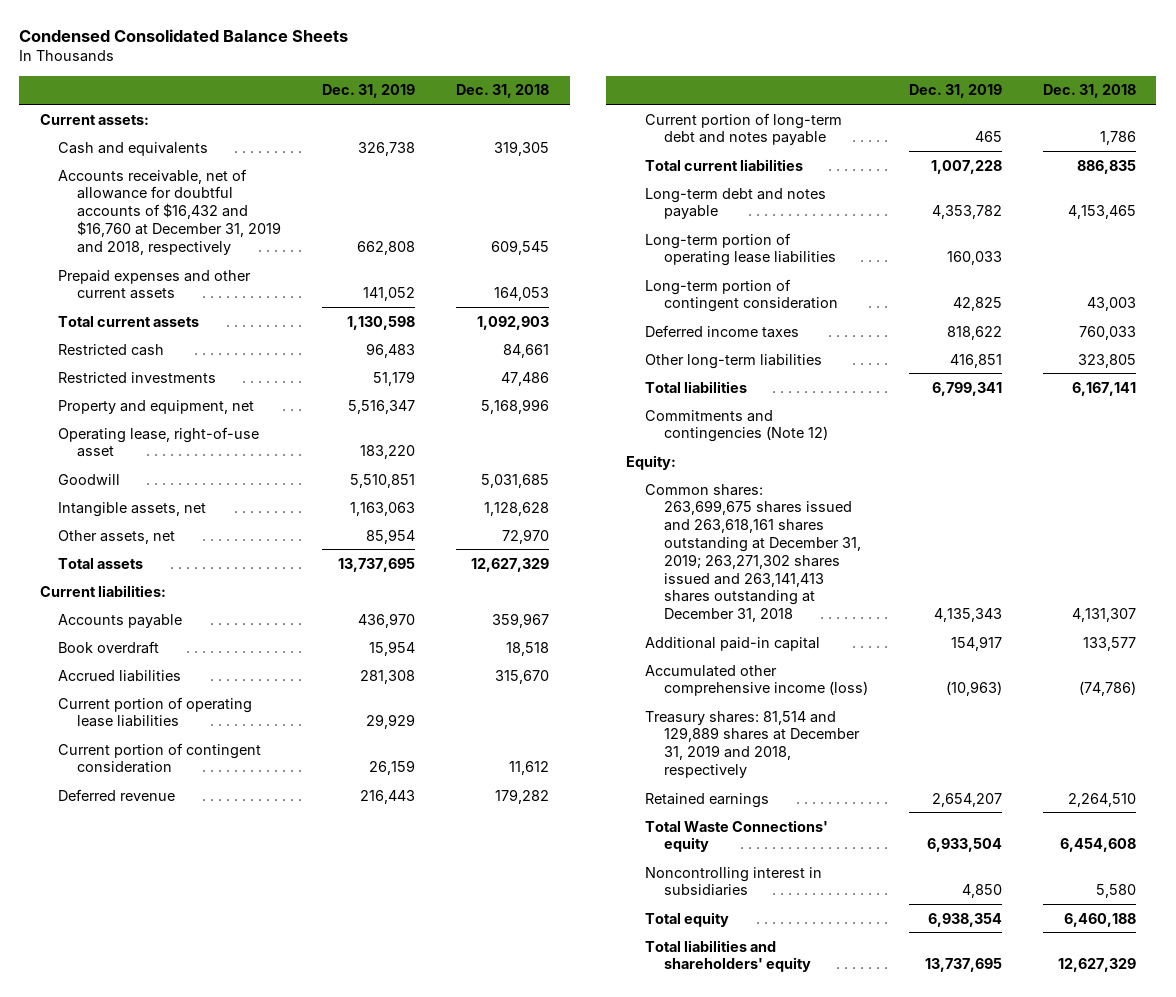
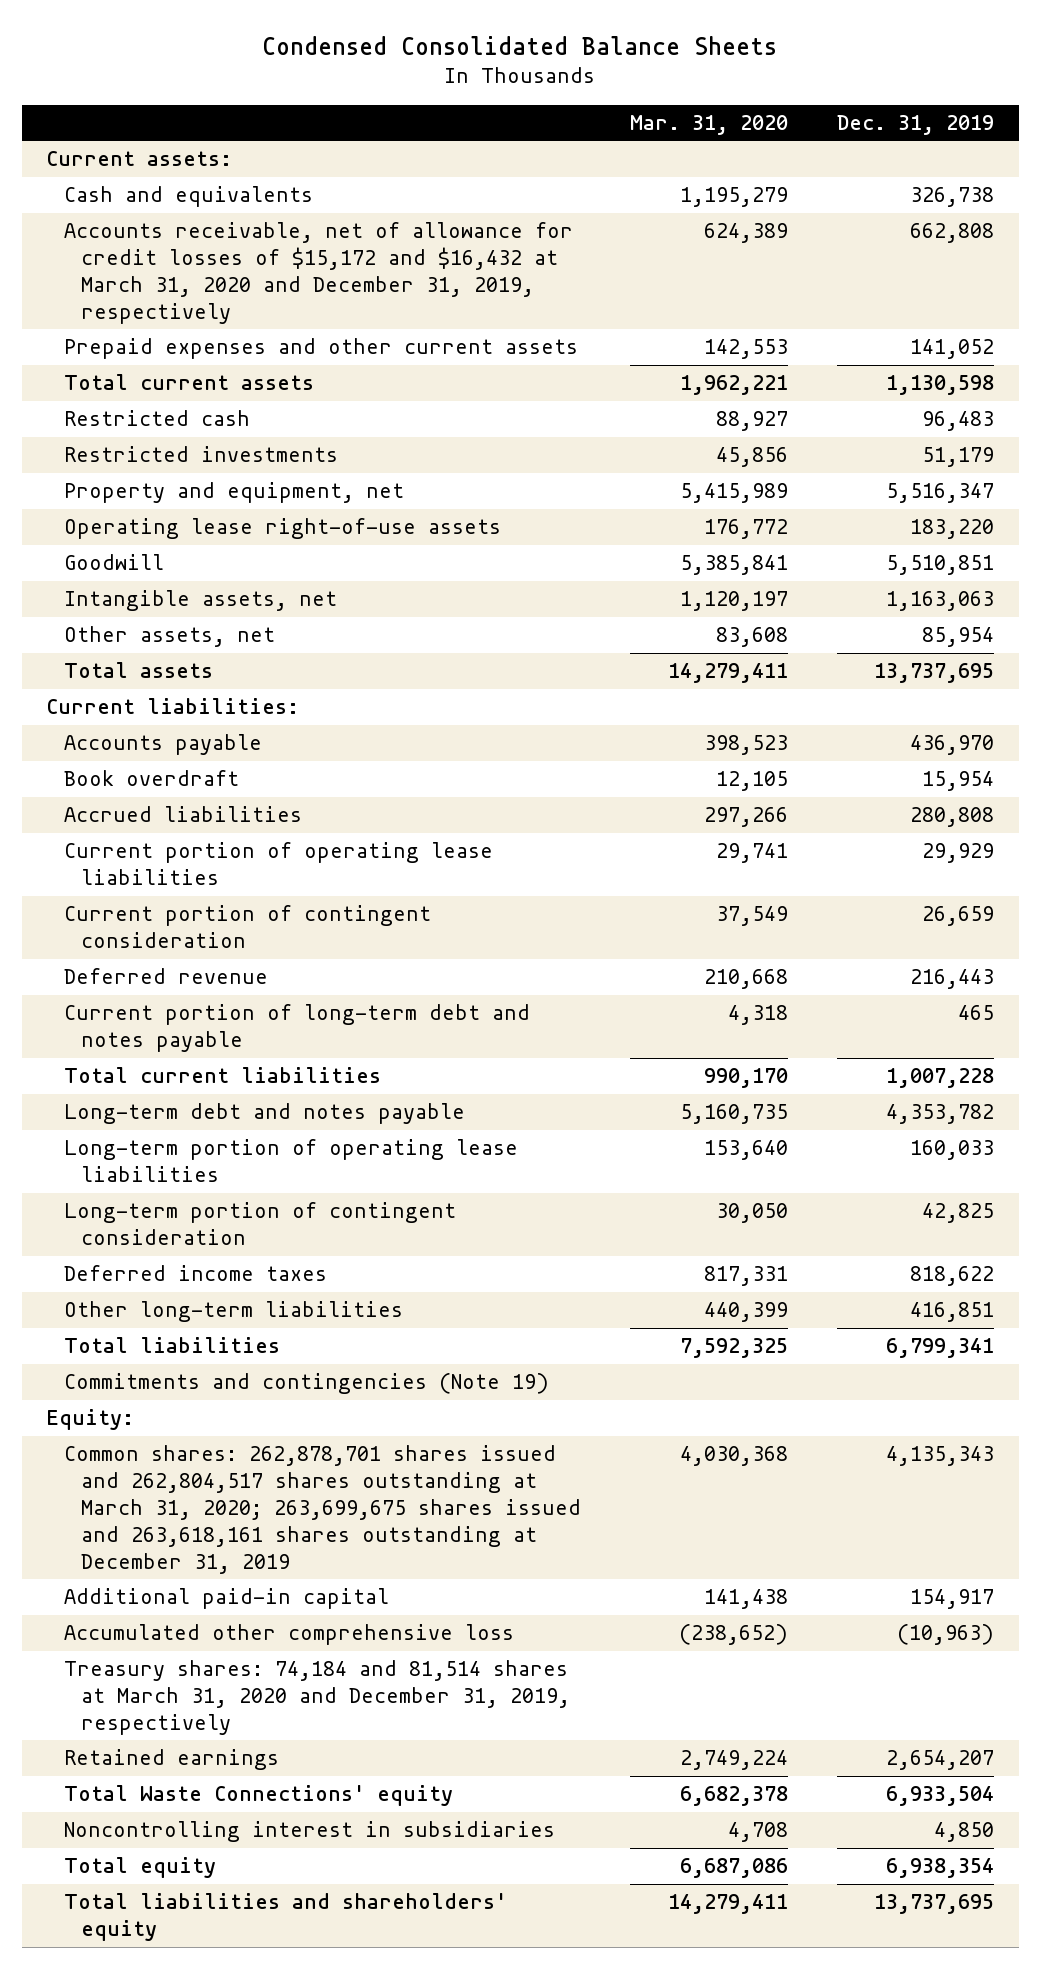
- | Dec. 31, 2019 | Dec. 31, 2018
+ | Mar. 31, 2020 | Dec. 31, 2019
- Accounts receivable, net of allowance for doubtful accounts of $16,432 and $16,760 at December 31, 2019 and 2018, respectively | 662,808 | 609,545
+ Accounts receivable, net of allowance for credit losses of $15,172 and $16,432 at March 31, 2020 and December 31, 2019, respectively | 624,389 | 662,808
- Operating lease, right-of-use asset | 183,220 |
+ Operating lease right-of-use assets | 176,772 | 183,220
- Accrued liabilities | 281,308 | 315,670
+ Accrued liabilities | 297,266 | 280,808
- Current portion of contingent consideration | 26,159 | 11,612
+ Current portion of contingent consideration | 37,549 | 26,659
- Commitments and contingencies (Note 12)
+ Commitments and contingencies (Note 19)
- Common shares: 263,699,675 shares issued and 263,618,161 shares outstanding at December 31, 2019; 263,271,302 shares issued and 263,141,413 shares outstanding at December 31, 2018 | 4,135,343 | 4,131,307
+ Common shares: 262,878,701 shares issued and 262,804,517 shares outstanding at March 31, 2020; 263,699,675 shares issued and 263,618,161 shares outstanding at December 31, 2019 | 4,030,368 | 4,135,343
- Accumulated other comprehensive income (loss) | (10,963) | (74,786)
- Treasury shares: 81,514 and 129,889 shares at December 31, 2019 and 2018, respectively
+ Accumulated other comprehensive loss | (238,652) | (10,963)
+ Treasury shares: 74,184 and 81,514 shares at March 31, 2020 and December 31, 2019, respectively

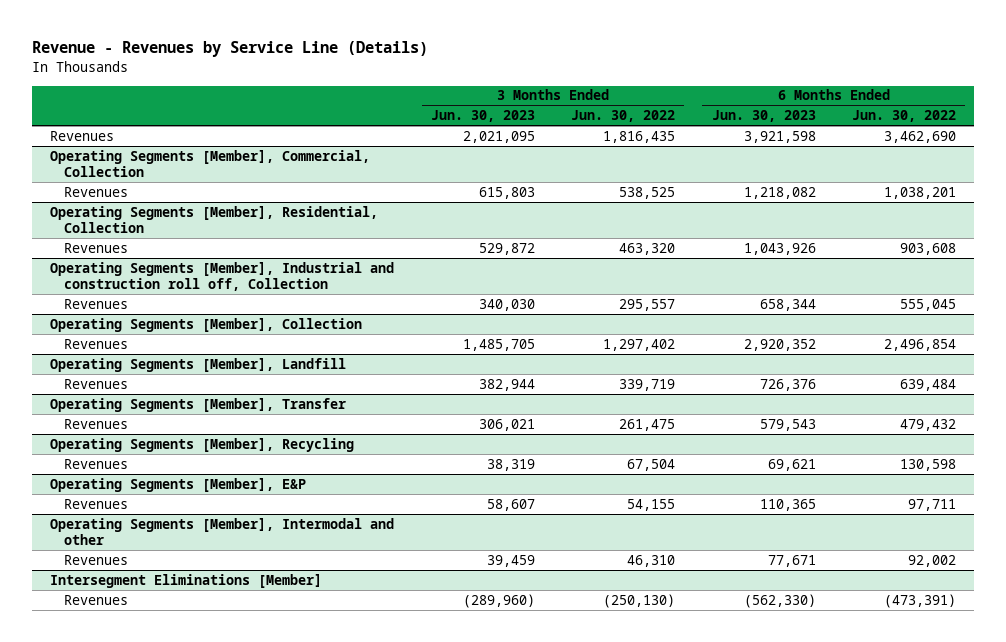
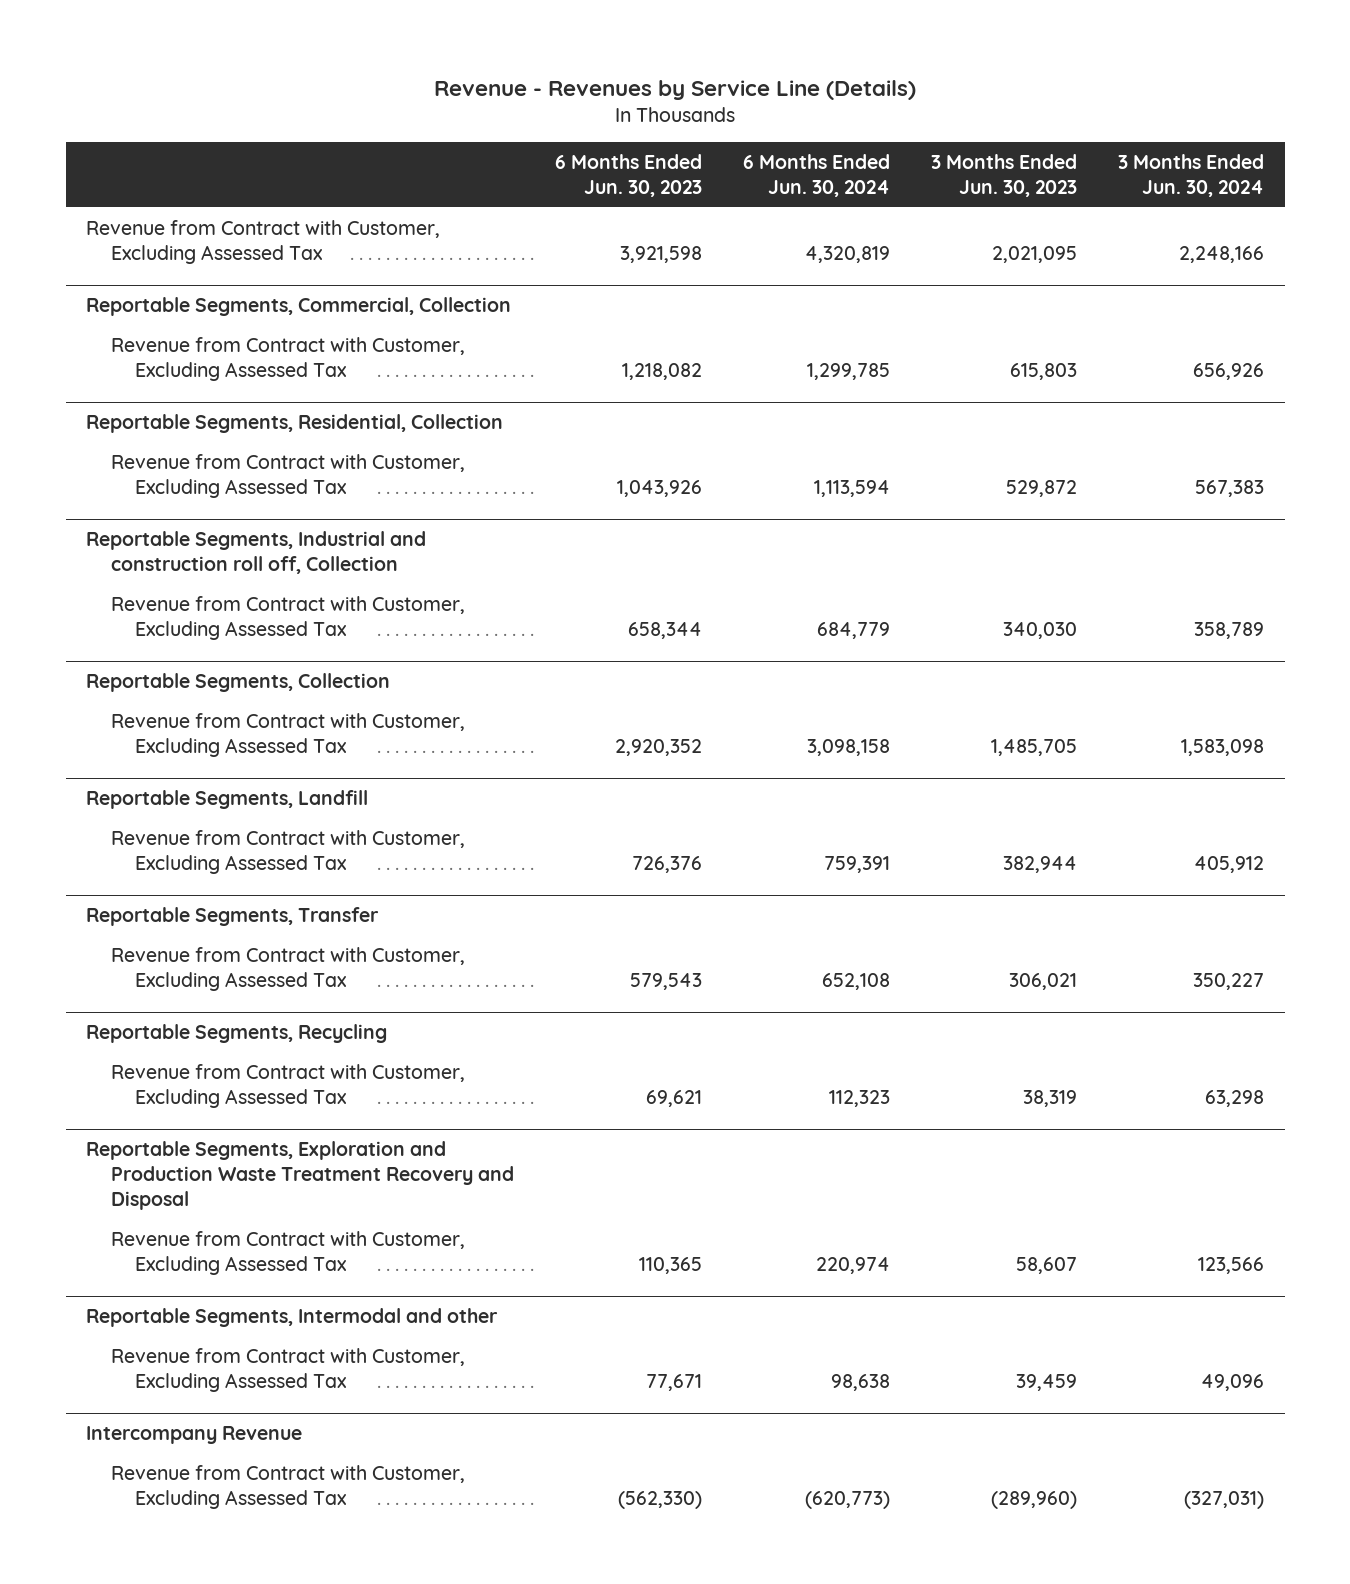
- | 3 Months Ended Jun. 30, 2023 | 3 Months Ended Jun. 30, 2022 | 6 Months Ended Jun. 30, 2023 | 6 Months Ended Jun. 30, 2022
+ | 6 Months Ended Jun. 30, 2023 | 6 Months Ended Jun. 30, 2024 | 3 Months Ended Jun. 30, 2023 | 3 Months Ended Jun. 30, 2024
- Revenues | 2,021,095 | 1,816,435 | 3,921,598 | 3,462,690
- Operating Segments [Member], Commercial, Collection
- Revenues | 615,803 | 538,525 | 1,218,082 | 1,038,201
- Operating Segments [Member], Residential, Collection
- Revenues | 529,872 | 463,320 | 1,043,926 | 903,608
- Operating Segments [Member], Industrial and construction roll off, Collection
- Revenues | 340,030 | 295,557 | 658,344 | 555,045
- Operating Segments [Member], Collection
- Revenues | 1,485,705 | 1,297,402 | 2,920,352 | 2,496,854
- Operating Segments [Member], Landfill
- Revenues | 382,944 | 339,719 | 726,376 | 639,484
- Operating Segments [Member], Transfer
- Revenues | 306,021 | 261,475 | 579,543 | 479,432
- Operating Segments [Member], Recycling
- Revenues | 38,319 | 67,504 | 69,621 | 130,598
- Operating Segments [Member], E&P
- Revenues | 58,607 | 54,155 | 110,365 | 97,711
- Operating Segments [Member], Intermodal and other
- Revenues | 39,459 | 46,310 | 77,671 | 92,002
- Intersegment Eliminations [Member]
- Revenues | (289,960) | (250,130) | (562,330) | (473,391)
+ Revenue from Contract with Customer, Excluding Assessed Tax | 3,921,598 | 4,320,819 | 2,021,095 | 2,248,166
+ Reportable Segments, Commercial, Collection
+ Revenue from Contract with Customer, Excluding Assessed Tax | 1,218,082 | 1,299,785 | 615,803 | 656,926
+ Reportable Segments, Residential, Collection
+ Revenue from Contract with Customer, Excluding Assessed Tax | 1,043,926 | 1,113,594 | 529,872 | 567,383
+ Reportable Segments, Industrial and construction roll off, Collection
+ Revenue from Contract with Customer, Excluding Assessed Tax | 658,344 | 684,779 | 340,030 | 358,789
+ Reportable Segments, Collection
+ Revenue from Contract with Customer, Excluding Assessed Tax | 2,920,352 | 3,098,158 | 1,485,705 | 1,583,098
+ Reportable Segments, Landfill
+ Revenue from Contract with Customer, Excluding Assessed Tax | 726,376 | 759,391 | 382,944 | 405,912
+ Reportable Segments, Transfer
+ Revenue from Contract with Customer, Excluding Assessed Tax | 579,543 | 652,108 | 306,021 | 350,227
+ Reportable Segments, Recycling
+ Revenue from Contract with Customer, Excluding Assessed Tax | 69,621 | 112,323 | 38,319 | 63,298
+ Reportable Segments, Exploration and Production Waste Treatment Recovery and Disposal
+ Revenue from Contract with Customer, Excluding Assessed Tax | 110,365 | 220,974 | 58,607 | 123,566
+ Reportable Segments, Intermodal and other
+ Revenue from Contract with Customer, Excluding Assessed Tax | 77,671 | 98,638 | 39,459 | 49,096
+ Intercompany Revenue
+ Revenue from Contract with Customer, Excluding Assessed Tax | (562,330) | (620,773) | (289,960) | (327,031)

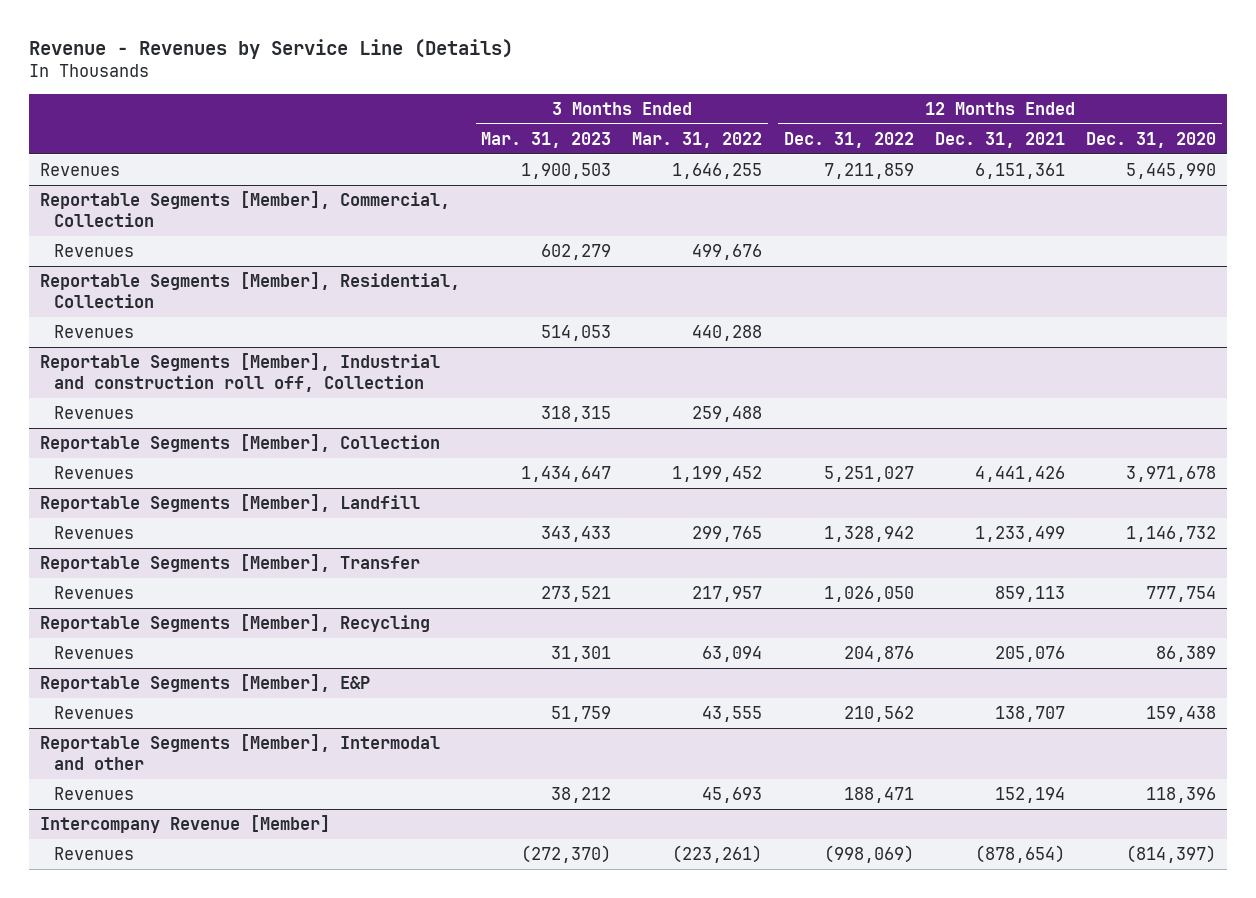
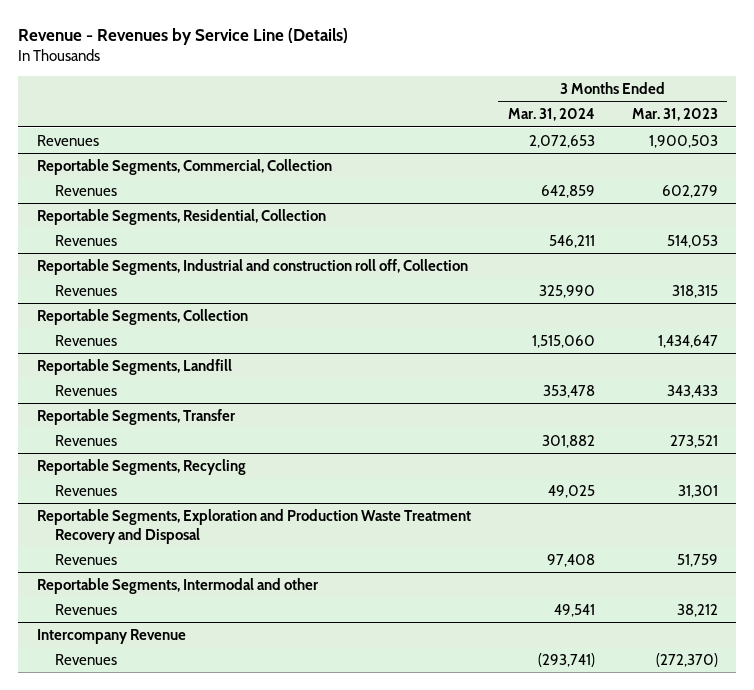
- | 3 Months Ended Mar. 31, 2023 | 3 Months Ended Mar. 31, 2022 | 12 Months Ended Dec. 31, 2022 | 12 Months Ended Dec. 31, 2021 | 12 Months Ended Dec. 31, 2020
+ | 3 Months Ended Mar. 31, 2024 | 3 Months Ended Mar. 31, 2023
- Reportable Segments [Member], Commercial, Collection
+ Reportable Segments, Commercial, Collection
- Reportable Segments [Member], Residential, Collection
+ Reportable Segments, Residential, Collection
- Reportable Segments [Member], Industrial and construction roll off, Collection
+ Reportable Segments, Industrial and construction roll off, Collection
- Reportable Segments [Member], Collection
+ Reportable Segments, Collection
- Reportable Segments [Member], Landfill
+ Reportable Segments, Landfill
- Reportable Segments [Member], Transfer
+ Reportable Segments, Transfer
- Reportable Segments [Member], Recycling
+ Reportable Segments, Recycling
- Reportable Segments [Member], E&P
+ Reportable Segments, Exploration and Production Waste Treatment Recovery and Disposal
- Reportable Segments [Member], Intermodal and other
+ Reportable Segments, Intermodal and other
- Intercompany Revenue [Member]
+ Intercompany Revenue

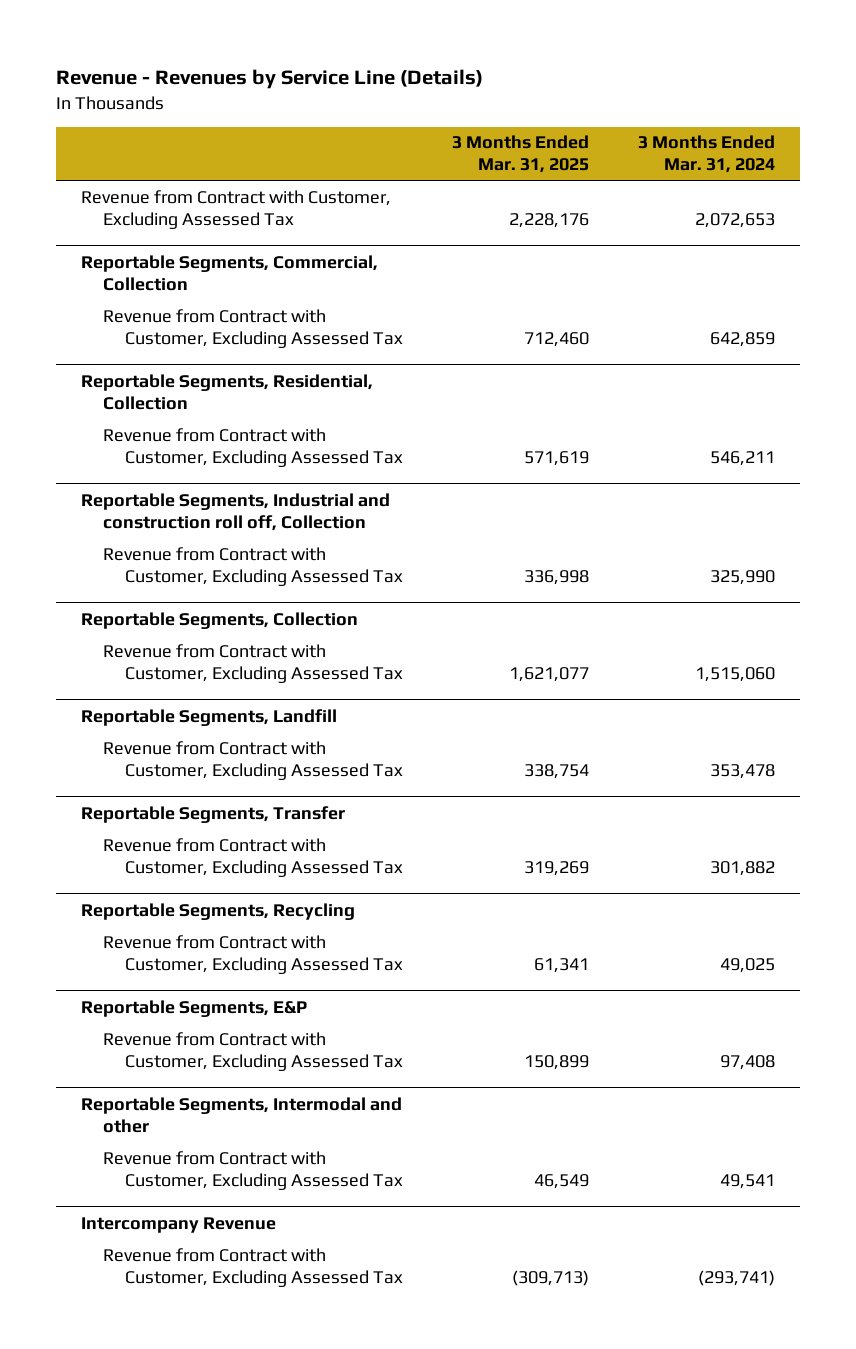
- | 3 Months Ended Mar. 31, 2024 | 3 Months Ended Mar. 31, 2023
+ | 3 Months Ended Mar. 31, 2025 | 3 Months Ended Mar. 31, 2024
- Revenues | 2,072,653 | 1,900,503
+ Revenue from Contract with Customer, Excluding Assessed Tax | 2,228,176 | 2,072,653
@ Reportable Segments, Commercial, Collection
- Revenues | 642,859 | 602,279
+ Revenue from Contract with Customer, Excluding Assessed Tax | 712,460 | 642,859
@ Reportable Segments, Residential, Collection
- Revenues | 546,211 | 514,053
+ Revenue from Contract with Customer, Excluding Assessed Tax | 571,619 | 546,211
@ Reportable Segments, Industrial and construction roll off, Collection
- Revenues | 325,990 | 318,315
+ Revenue from Contract with Customer, Excluding Assessed Tax | 336,998 | 325,990
@ Reportable Segments, Collection
- Revenues | 1,515,060 | 1,434,647
+ Revenue from Contract with Customer, Excluding Assessed Tax | 1,621,077 | 1,515,060
@ Reportable Segments, Landfill
- Revenues | 353,478 | 343,433
+ Revenue from Contract with Customer, Excluding Assessed Tax | 338,754 | 353,478
@ Reportable Segments, Transfer
- Revenues | 301,882 | 273,521
+ Revenue from Contract with Customer, Excluding Assessed Tax | 319,269 | 301,882
@ Reportable Segments, Recycling
- Revenues | 49,025 | 31,301
- Reportable Segments, Exploration and Production Waste Treatment Recovery and Disposal
- Revenues | 97,408 | 51,759
@ Reportable Segments, Recycling
+ Revenue from Contract with Customer, Excluding Assessed Tax | 61,341 | 49,025
+ Reportable Segments, E&P
+ Revenue from Contract with Customer, Excluding Assessed Tax | 150,899 | 97,408
@ Reportable Segments, Intermodal and other
- Revenues | 49,541 | 38,212
+ Revenue from Contract with Customer, Excluding Assessed Tax | 46,549 | 49,541
@ Intercompany Revenue
- Revenues | (293,741) | (272,370)
+ Revenue from Contract with Customer, Excluding Assessed Tax | (309,713) | (293,741)

